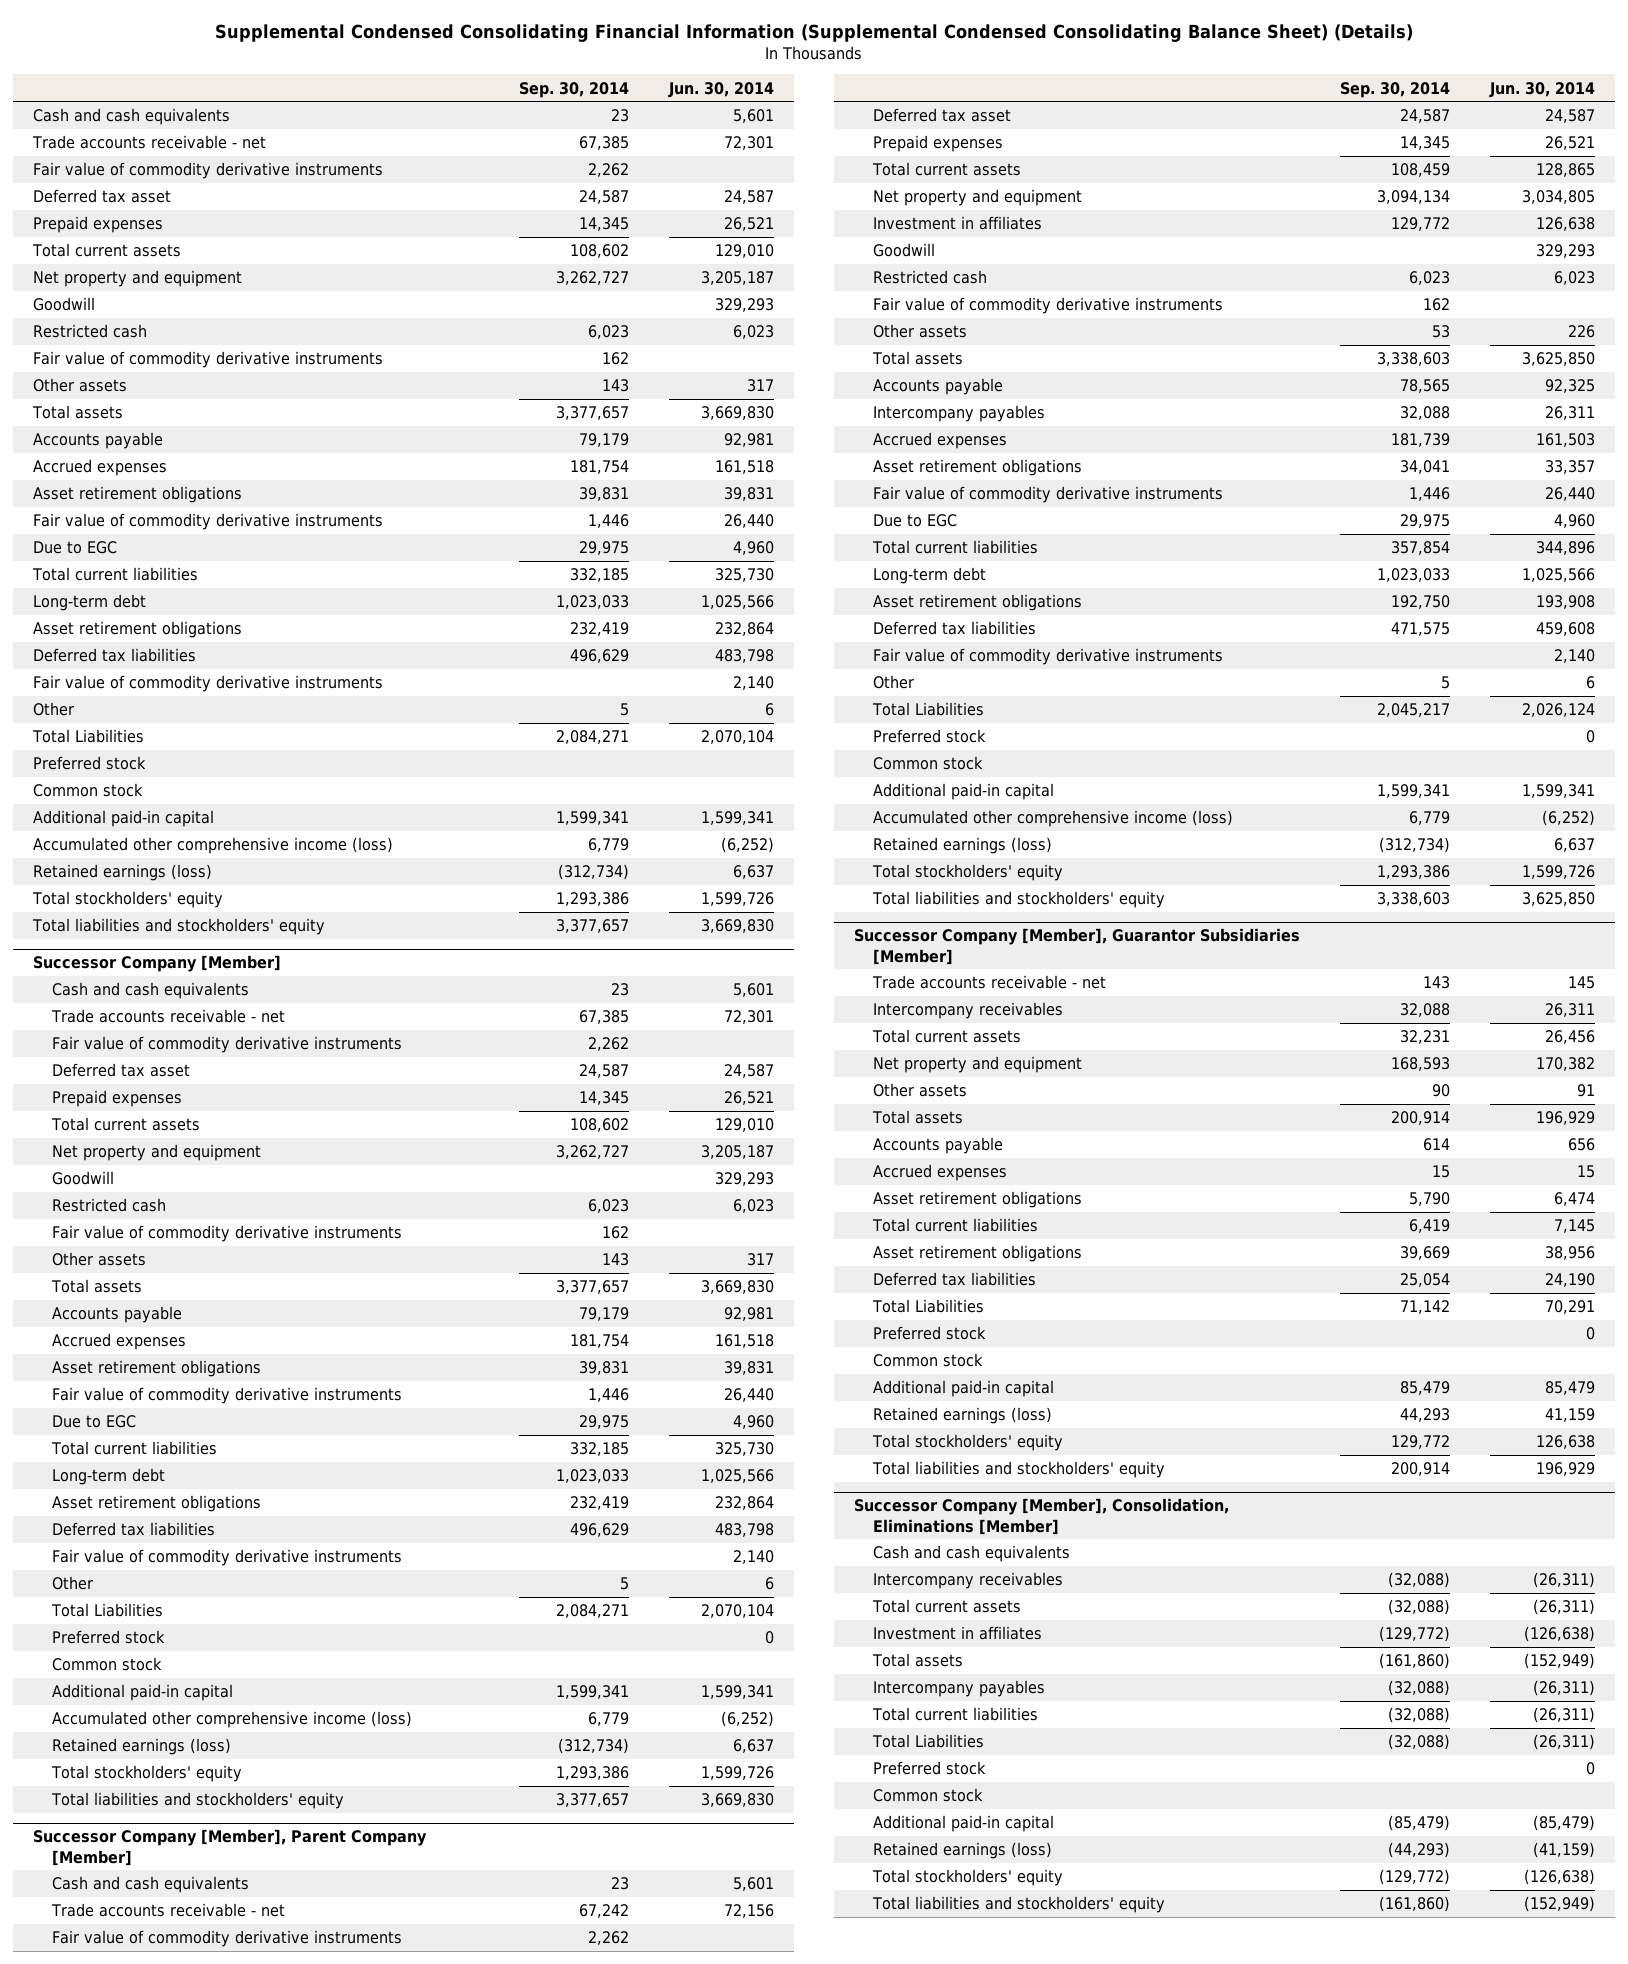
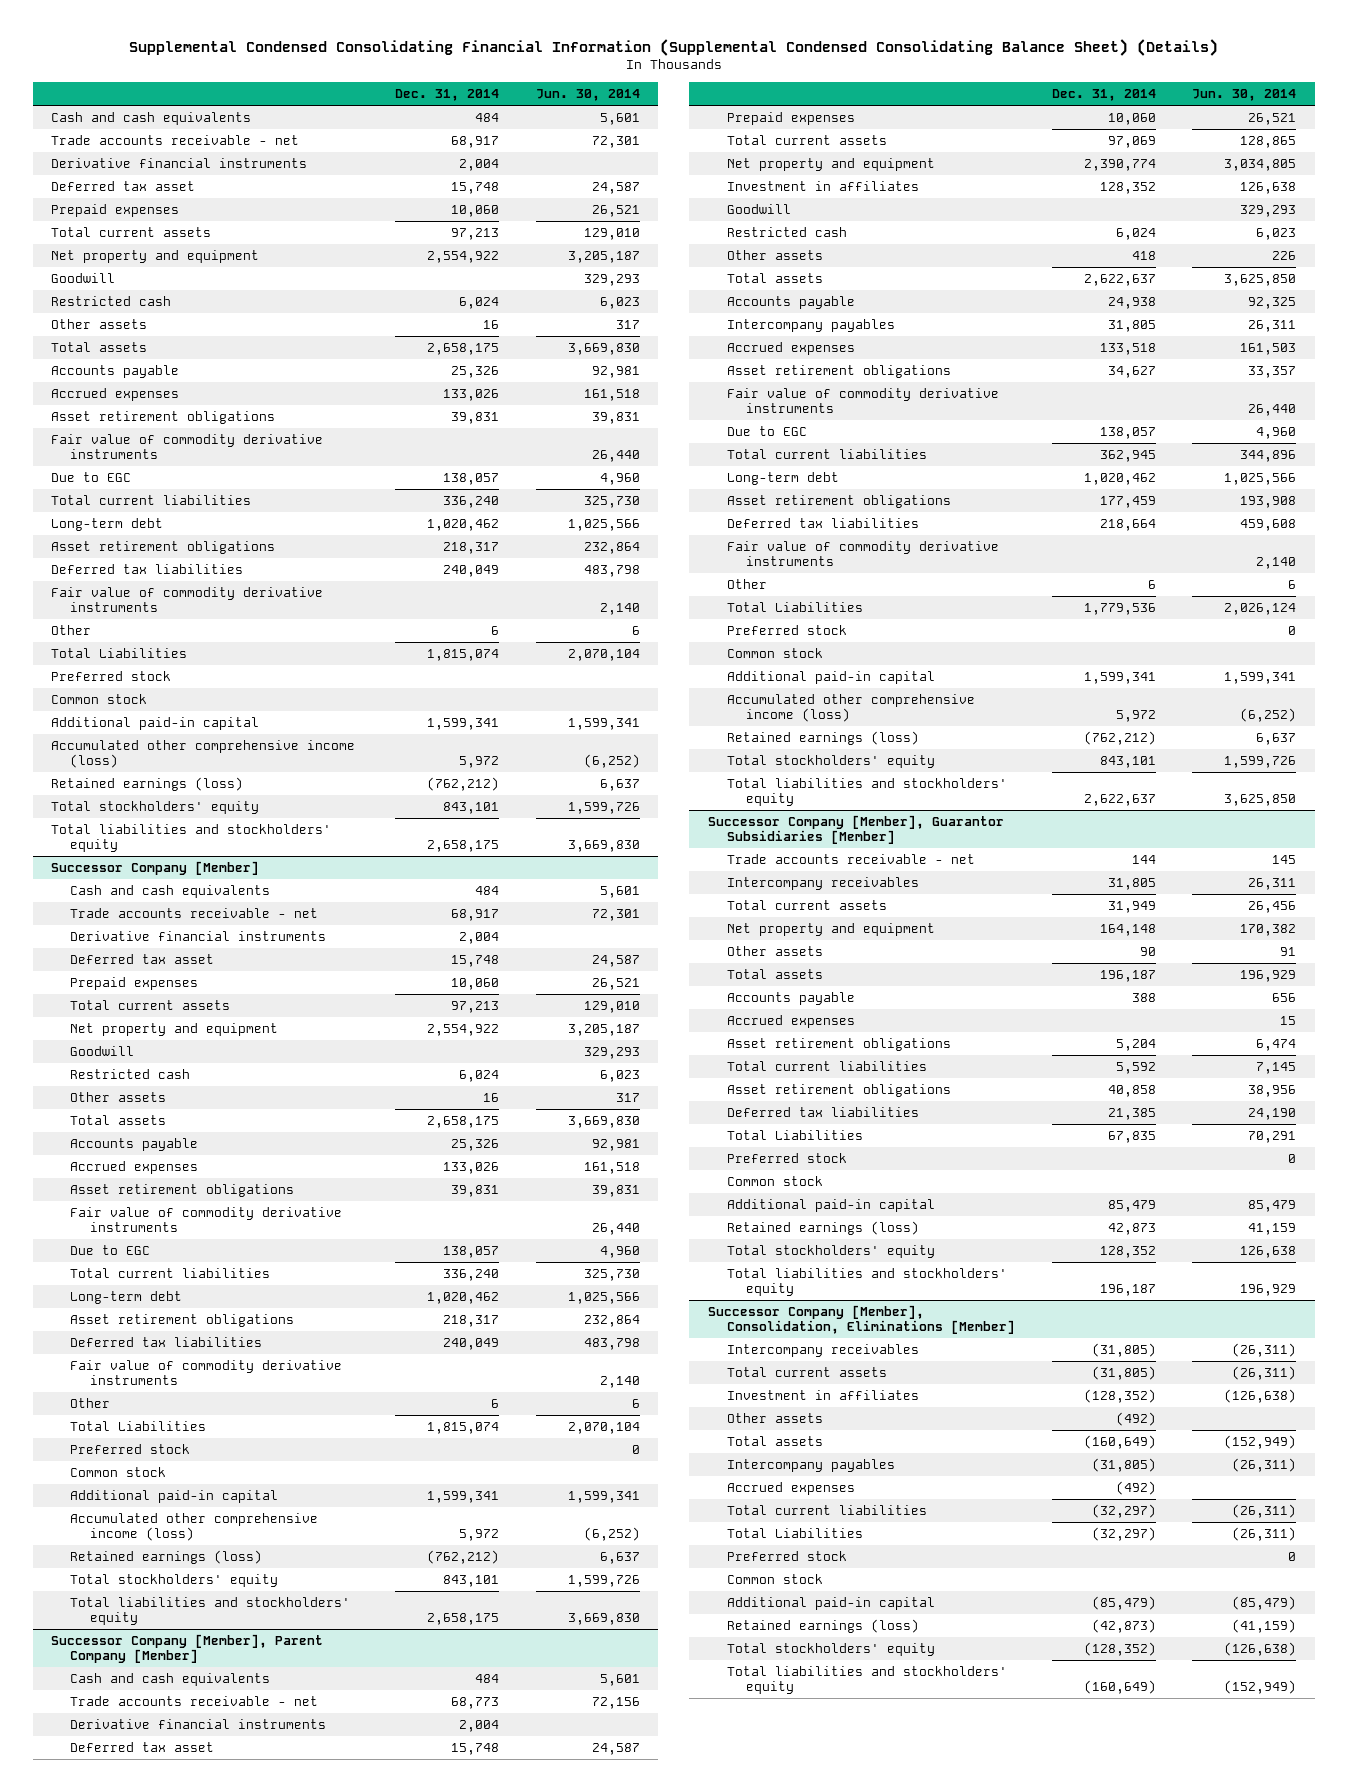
- | Sep. 30, 2014 | Jun. 30, 2014
+ | Dec. 31, 2014 | Jun. 30, 2014
- Fair value of commodity derivative instruments | 2,262 |
+ Derivative financial instruments | 2,004 |
- Fair value of commodity derivative instruments | 162 |
@ Successor Company [Member]
- Fair value of commodity derivative instruments | 2,262 |
+ Derivative financial instruments | 2,004 |
- Fair value of commodity derivative instruments | 162 |
@ Successor Company [Member], Parent Company [Member]
- Fair value of commodity derivative instruments | 2,262 |
+ Derivative financial instruments | 2,004 |
- Fair value of commodity derivative instruments | 162 |
@ Successor Company [Member], Consolidation, Eliminations [Member]
- Cash and cash equivalents
+ Other assets | (492) |
+ Accrued expenses | (492) |

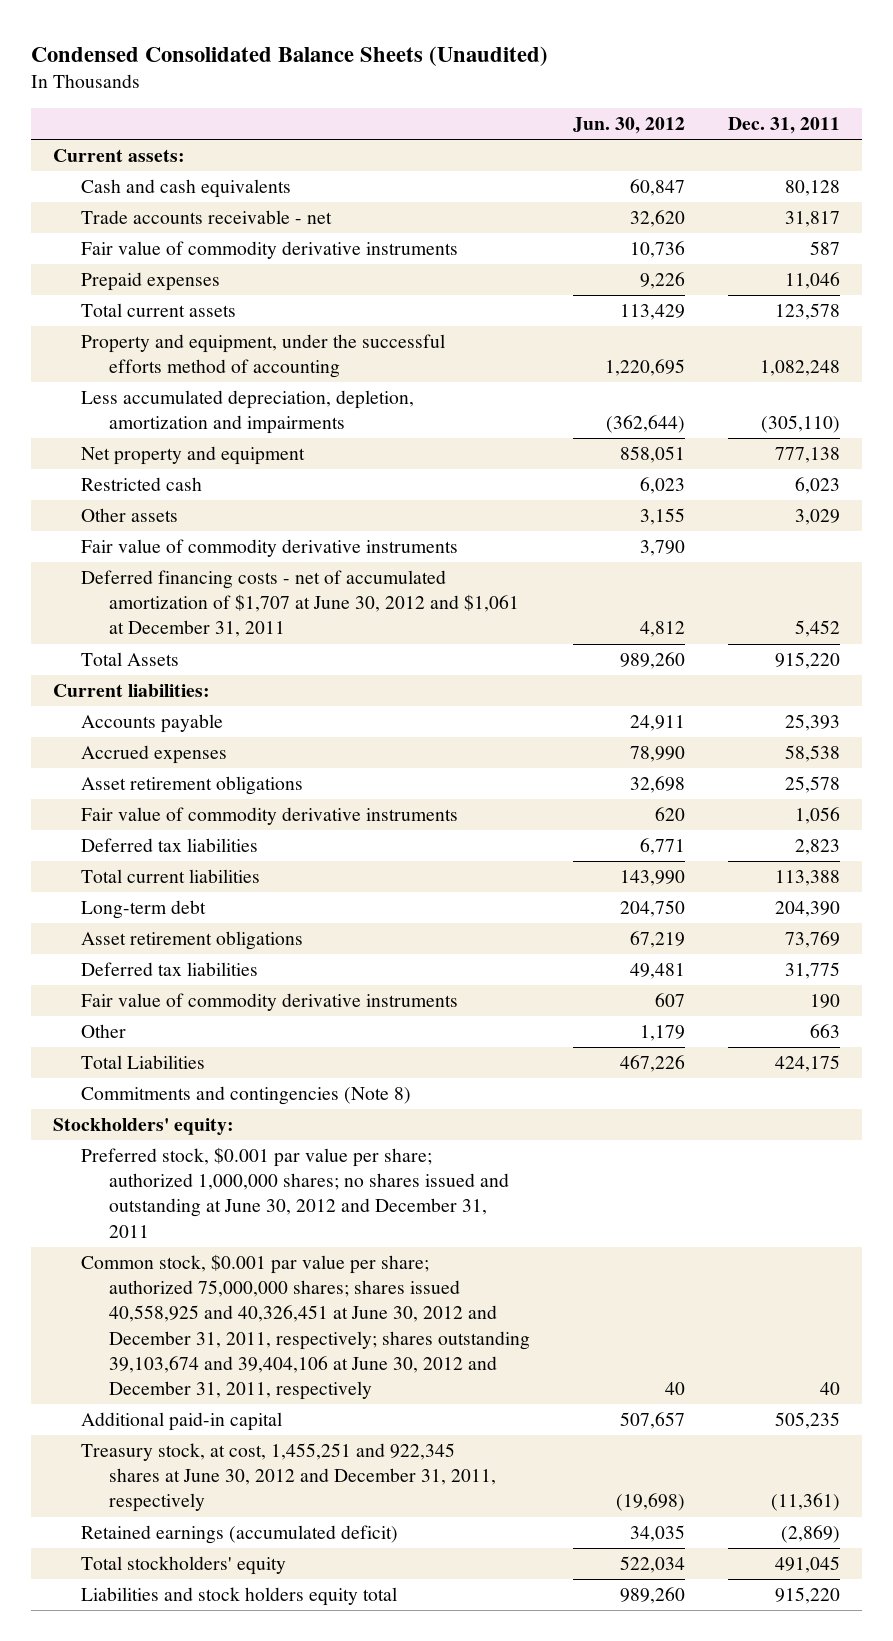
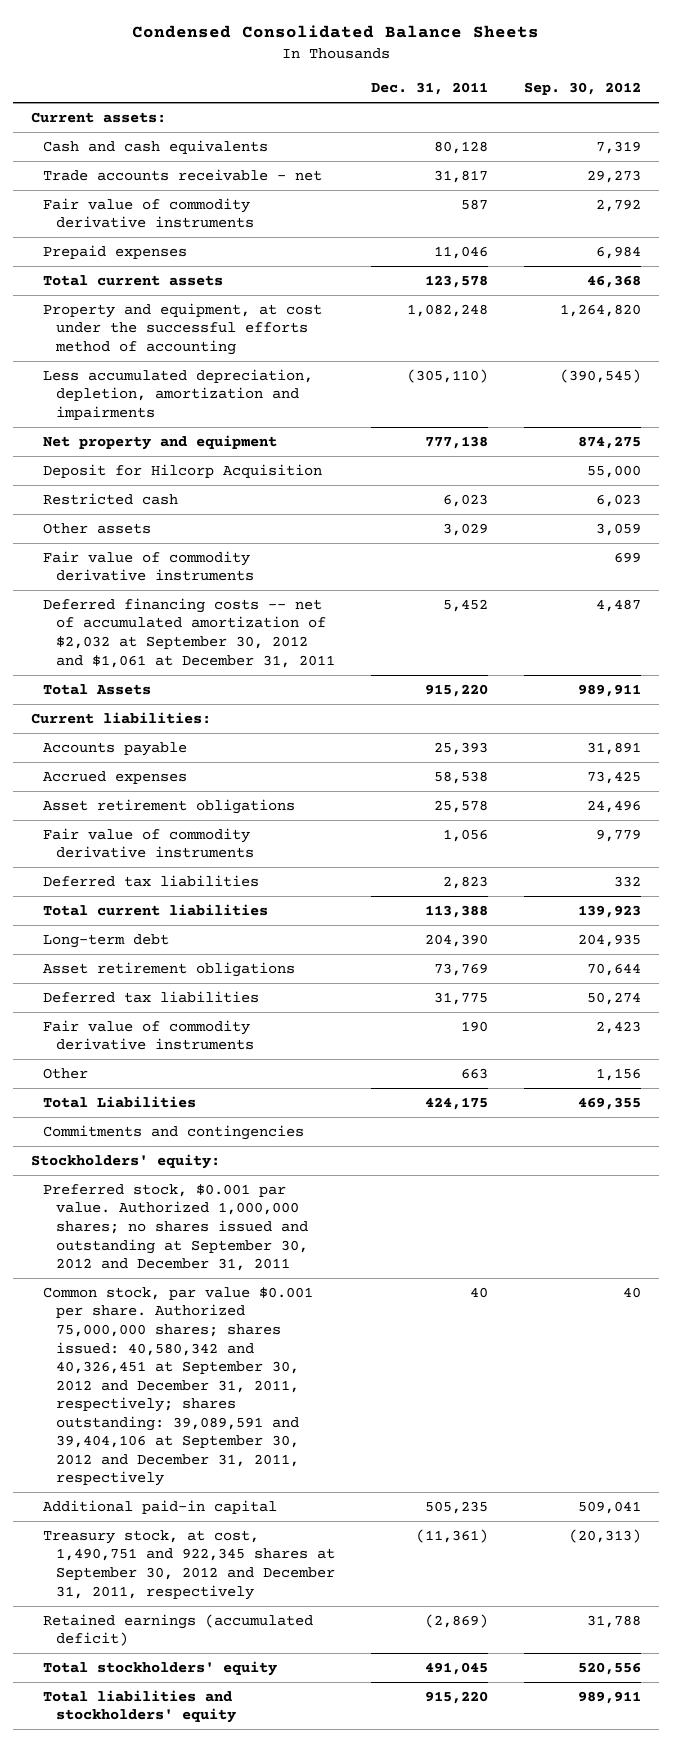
- Condensed Consolidated Balance Sheets (Unaudited)
+ Condensed Consolidated Balance Sheets
- | Jun. 30, 2012 | Dec. 31, 2011
+ | Dec. 31, 2011 | Sep. 30, 2012
- Property and equipment, under the successful efforts method of accounting | 1,220,695 | 1,082,248
+ Property and equipment, at cost under the successful efforts method of accounting | 1,082,248 | 1,264,820
+ Deposit for Hilcorp Acquisition | | 55,000
- Deferred financing costs - net of accumulated amortization of $1,707 at June 30, 2012 and $1,061 at December 31, 2011 | 4,812 | 5,452
+ Deferred financing costs -- net of accumulated amortization of $2,032 at September 30, 2012 and $1,061 at December 31, 2011 | 5,452 | 4,487
- Commitments and contingencies (Note 8)
+ Commitments and contingencies
- Preferred stock, $0.001 par value per share; authorized 1,000,000 shares; no shares issued and outstanding at June 30, 2012 and December 31, 2011
- Common stock, $0.001 par value per share; authorized 75,000,000 shares; shares issued 40,558,925 and 40,326,451 at June 30, 2012 and December 31, 2011, respectively; shares outstanding 39,103,674 and 39,404,106 at June 30, 2012 and December 31, 2011, respectively | 40 | 40
+ Preferred stock, $0.001 par value. Authorized 1,000,000 shares; no shares issued and outstanding at September 30, 2012 and December 31, 2011
+ Common stock, par value $0.001 per share. Authorized 75,000,000 shares; shares issued: 40,580,342 and 40,326,451 at September 30, 2012 and December 31, 2011, respectively; shares outstanding: 39,089,591 and 39,404,106 at September 30, 2012 and December 31, 2011, respectively | 40 | 40
- Treasury stock, at cost, 1,455,251 and 922,345 shares at June 30, 2012 and December 31, 2011, respectively | (19,698) | (11,361)
+ Treasury stock, at cost, 1,490,751 and 922,345 shares at September 30, 2012 and December 31, 2011, respectively | (11,361) | (20,313)
- Liabilities and stock holders equity total | 989,260 | 915,220
+ Total liabilities and stockholders' equity | 915,220 | 989,911

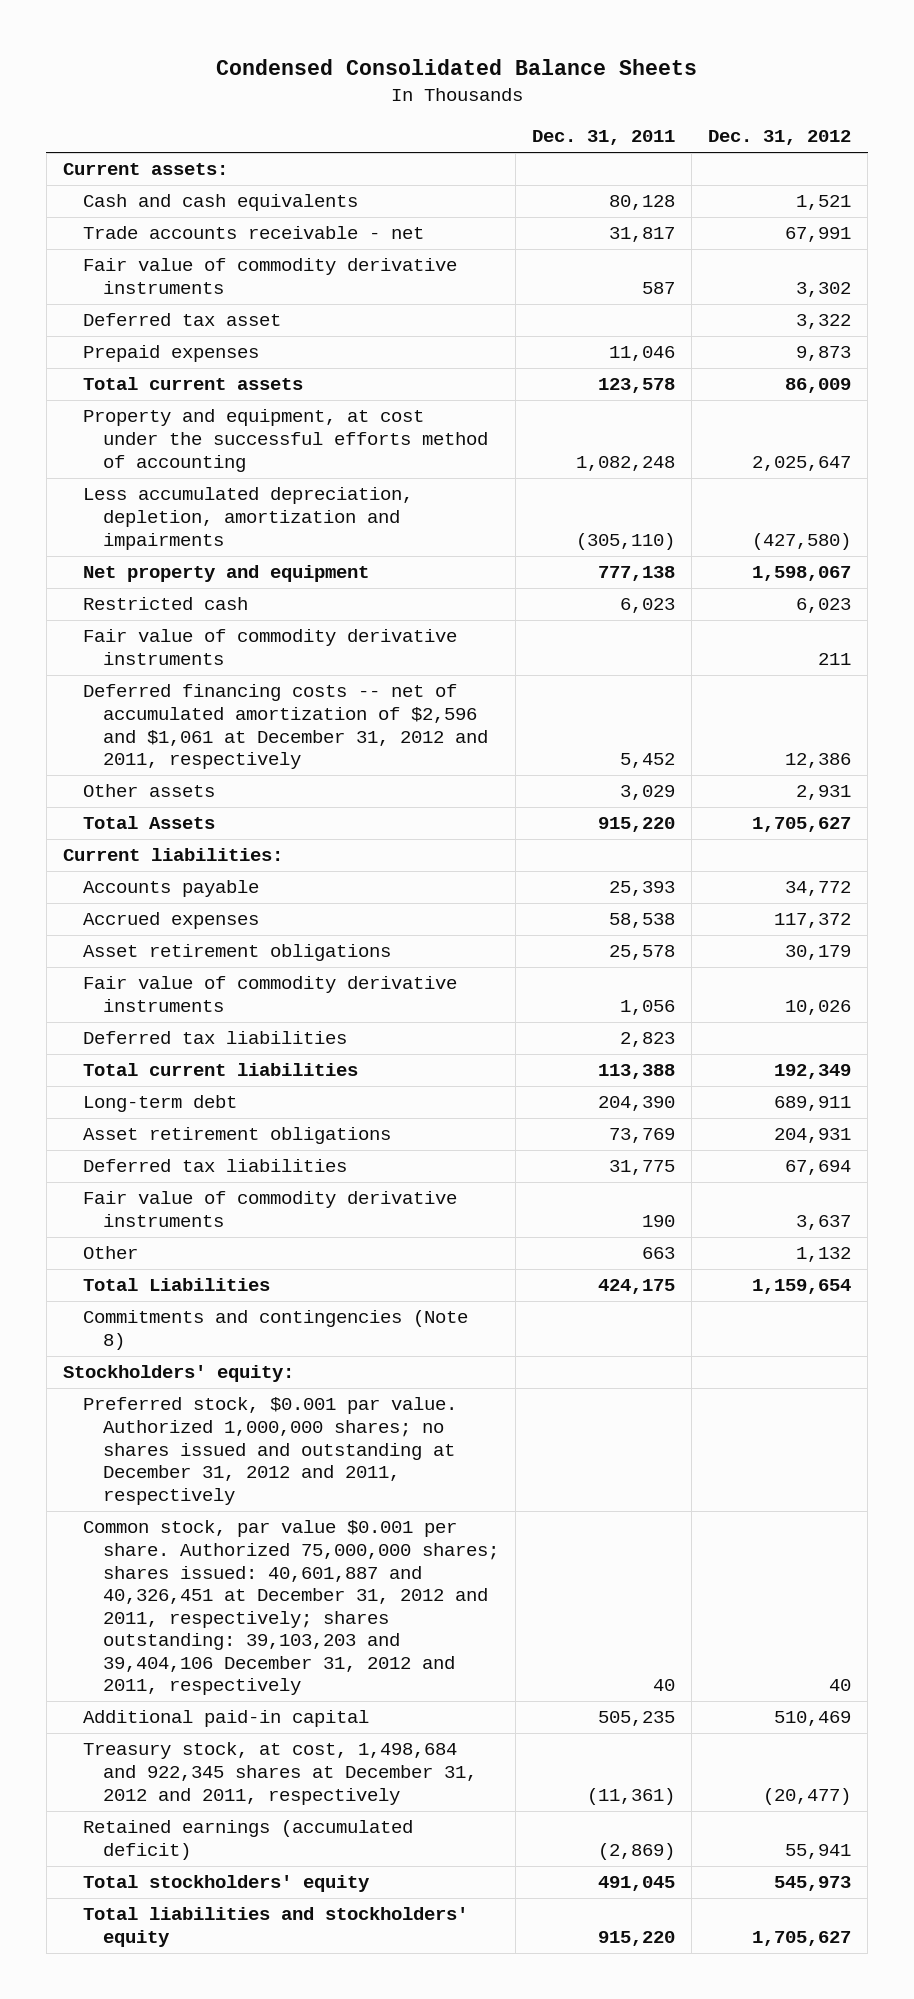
- | Dec. 31, 2011 | Sep. 30, 2012
+ | Dec. 31, 2011 | Dec. 31, 2012
+ Deferred tax asset | | 3,322
- Deposit for Hilcorp Acquisition | | 55,000
- Deferred financing costs -- net of accumulated amortization of $2,032 at September 30, 2012 and $1,061 at December 31, 2011 | 5,452 | 4,487
+ Deferred financing costs -- net of accumulated amortization of $2,596 and $1,061 at December 31, 2012 and 2011, respectively | 5,452 | 12,386
moved down: Other assets | 3,029 | 2,931
- Commitments and contingencies
+ Commitments and contingencies (Note 8)
- Preferred stock, $0.001 par value. Authorized 1,000,000 shares; no shares issued and outstanding at September 30, 2012 and December 31, 2011
- Common stock, par value $0.001 per share. Authorized 75,000,000 shares; shares issued: 40,580,342 and 40,326,451 at September 30, 2012 and December 31, 2011, respectively; shares outstanding: 39,089,591 and 39,404,106 at September 30, 2012 and December 31, 2011, respectively | 40 | 40
+ Preferred stock, $0.001 par value. Authorized 1,000,000 shares; no shares issued and outstanding at December 31, 2012 and 2011, respectively
+ Common stock, par value $0.001 per share. Authorized 75,000,000 shares; shares issued: 40,601,887 and 40,326,451 at December 31, 2012 and 2011, respectively; shares outstanding: 39,103,203 and 39,404,106 December 31, 2012 and 2011, respectively | 40 | 40
- Treasury stock, at cost, 1,490,751 and 922,345 shares at September 30, 2012 and December 31, 2011, respectively | (11,361) | (20,313)
+ Treasury stock, at cost, 1,498,684 and 922,345 shares at December 31, 2012 and 2011, respectively | (11,361) | (20,477)

